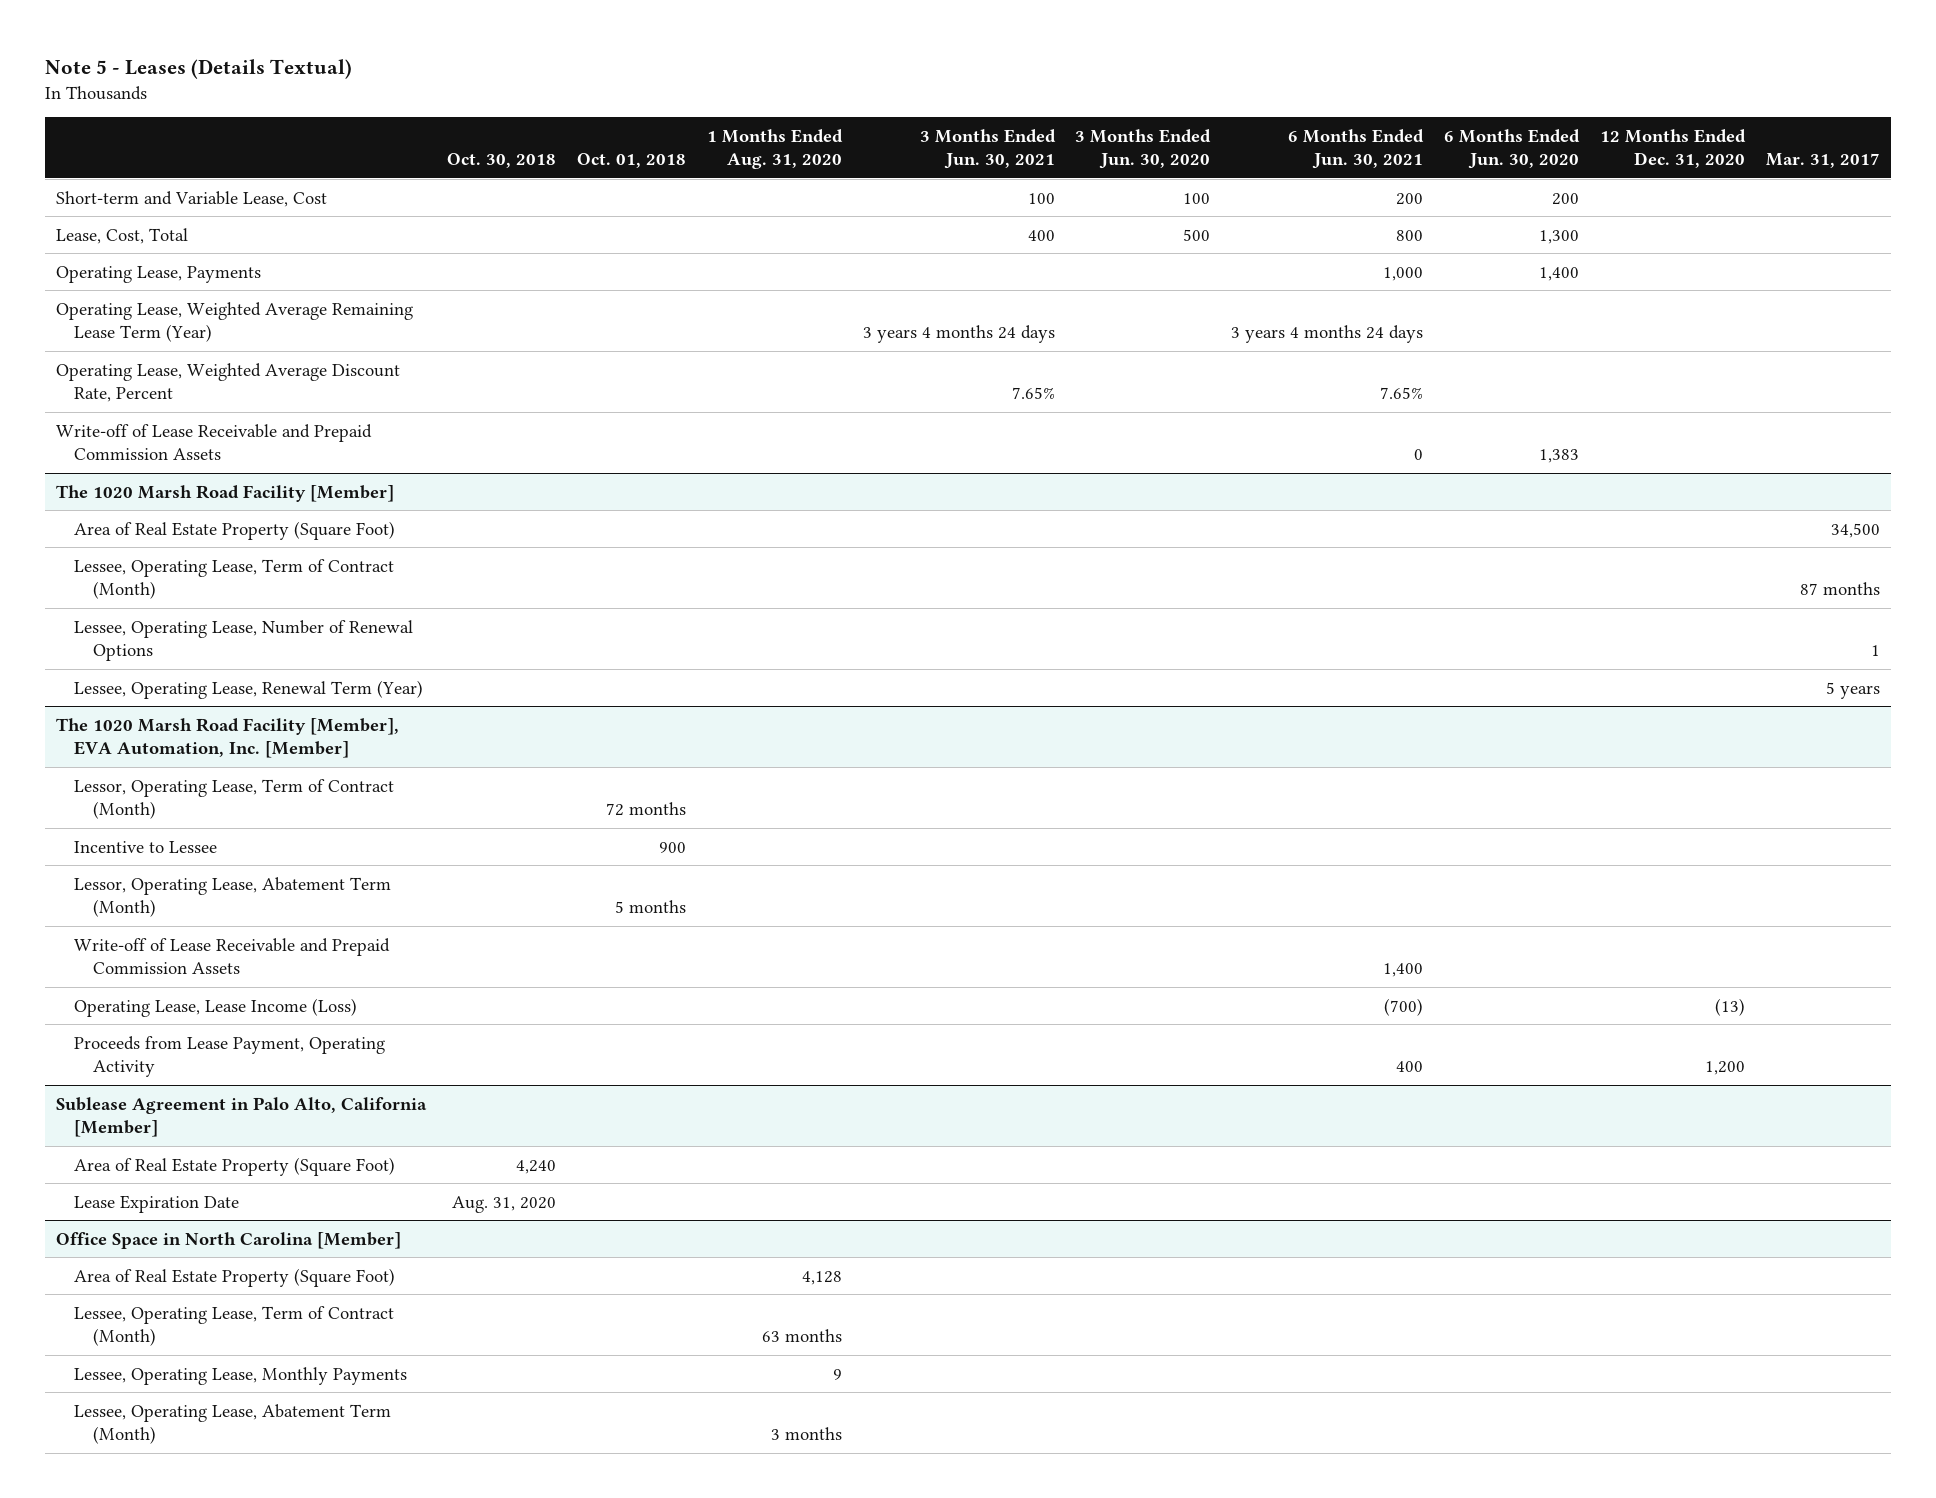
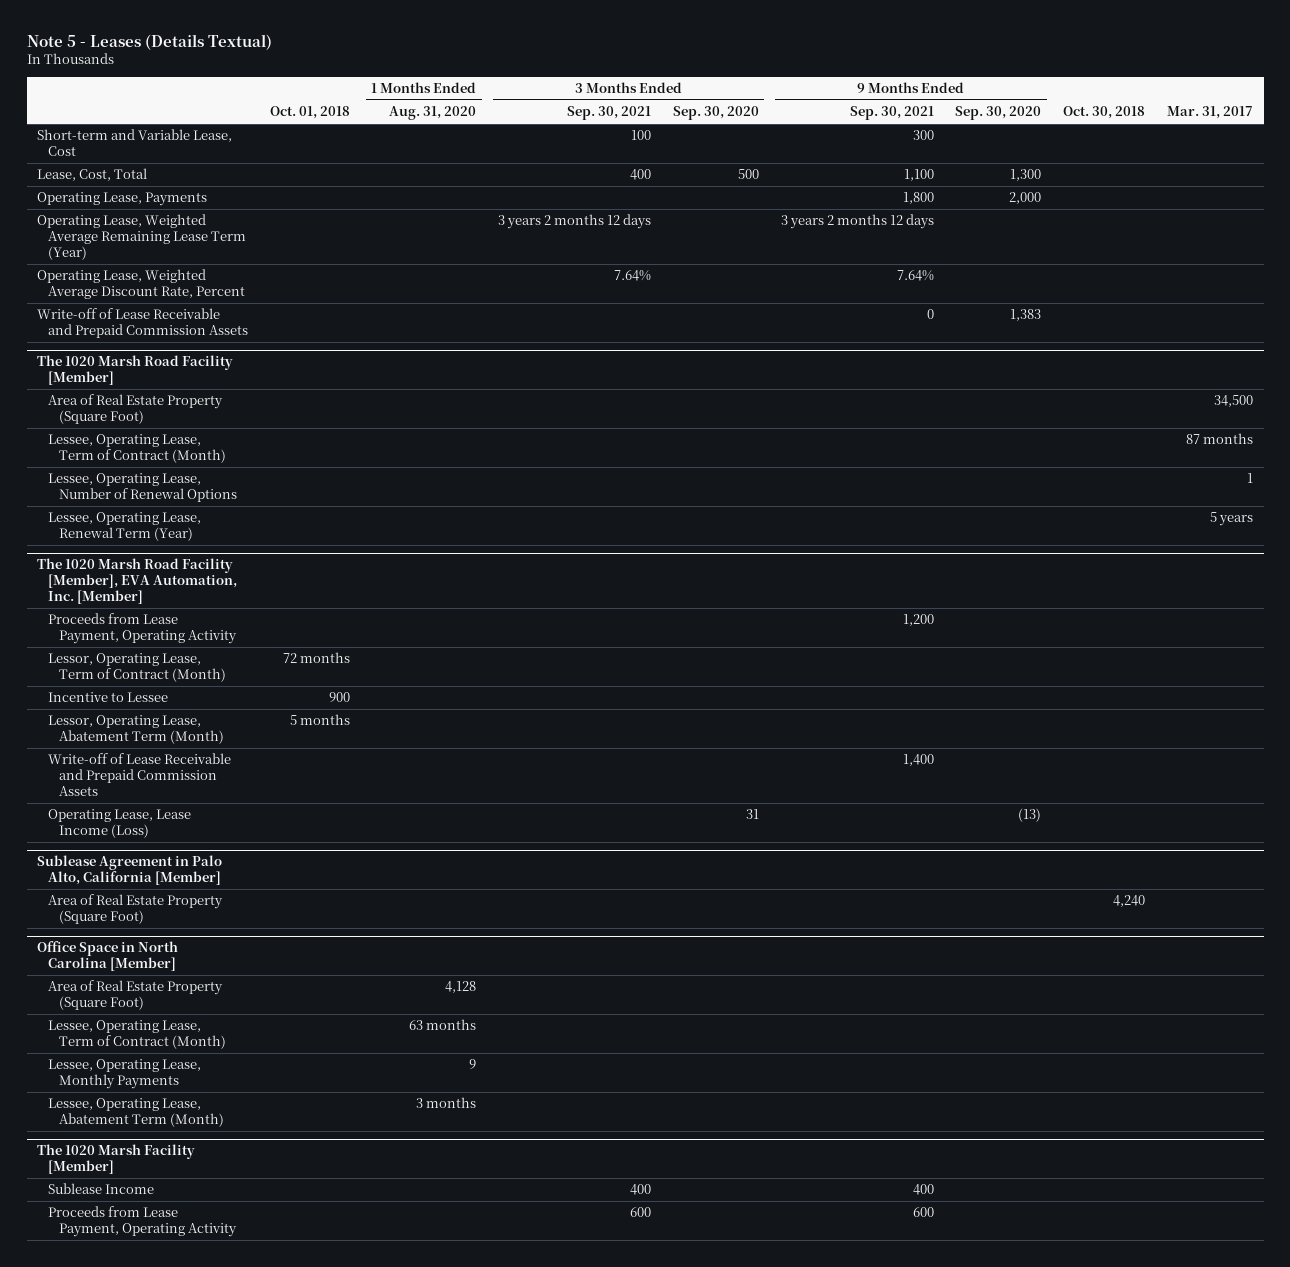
- | Oct. 30, 2018 | Oct. 01, 2018 | 1 Months Ended Aug. 31, 2020 | 3 Months Ended Jun. 30, 2021 | 3 Months Ended Jun. 30, 2020 | 6 Months Ended Jun. 30, 2021 | 6 Months Ended Jun. 30, 2020 | 12 Months Ended Dec. 31, 2020 | Mar. 31, 2017
+ | Oct. 01, 2018 | 1 Months Ended Aug. 31, 2020 | 3 Months Ended Sep. 30, 2021 | 3 Months Ended Sep. 30, 2020 | 9 Months Ended Sep. 30, 2021 | 9 Months Ended Sep. 30, 2020 | Oct. 30, 2018 | Mar. 31, 2017
@ The 1020 Marsh Road Facility [Member], EVA Automation, Inc. [Member]
moved up: Proceeds from Lease Payment, Operating Activity | | | | | 1,200 | | |
@ Sublease Agreement in Palo Alto, California [Member]
- Lease Expiration Date | Aug. 31, 2020 | | | | | | | |
+ The 1020 Marsh Facility [Member]
+ Sublease Income | | | 400 | | 400 | | |
+ Proceeds from Lease Payment, Operating Activity | | | 600 | | 600 | | |

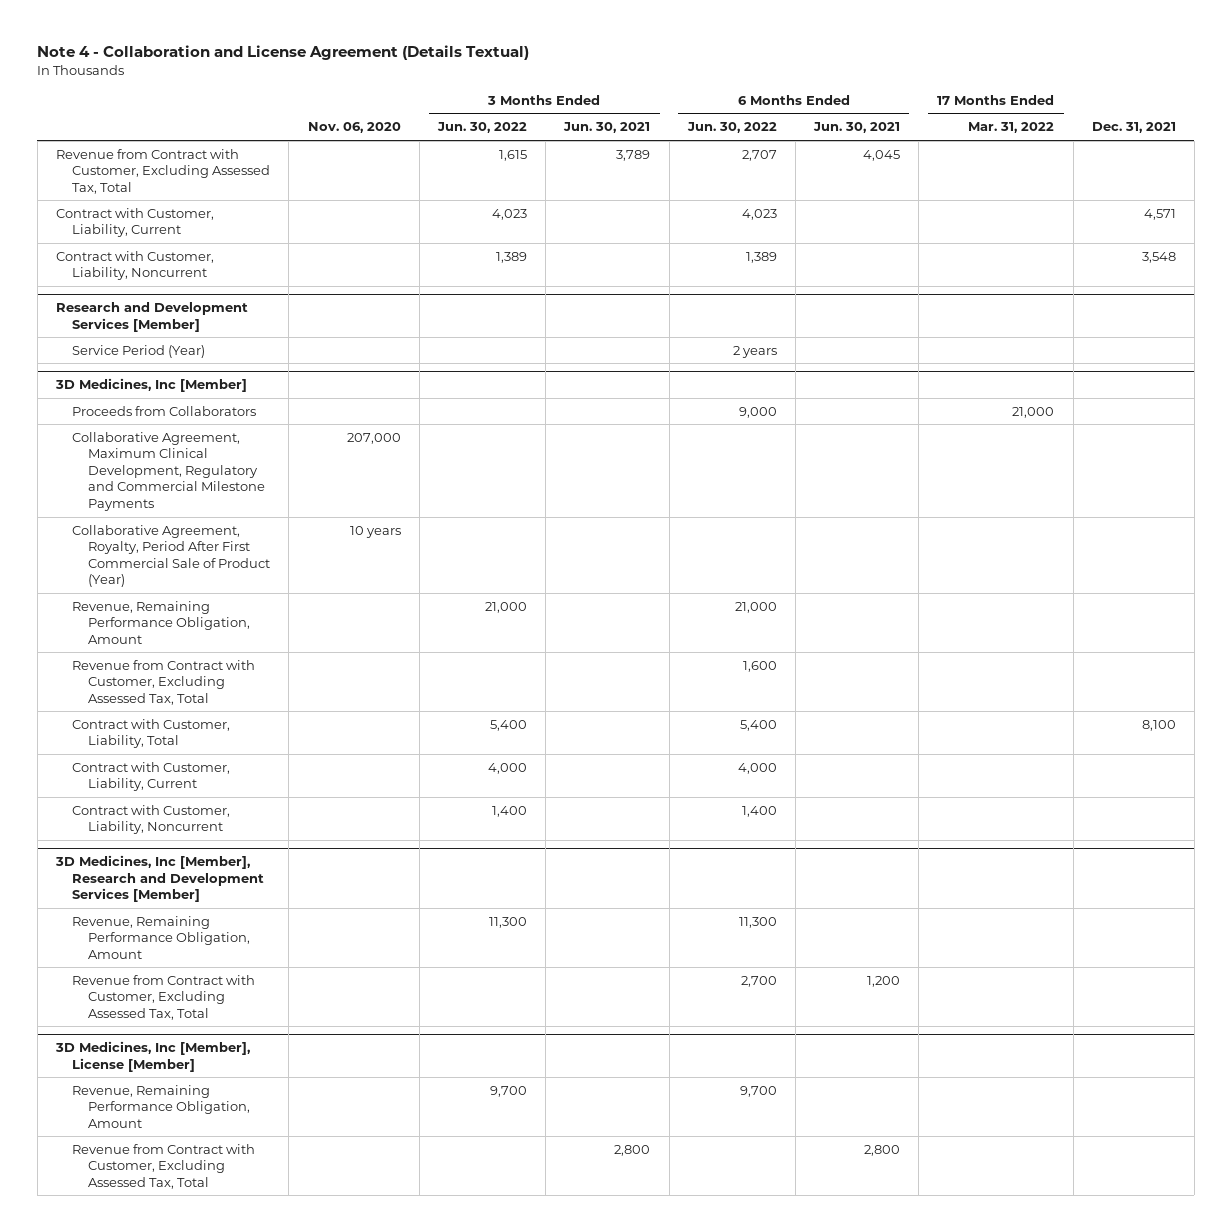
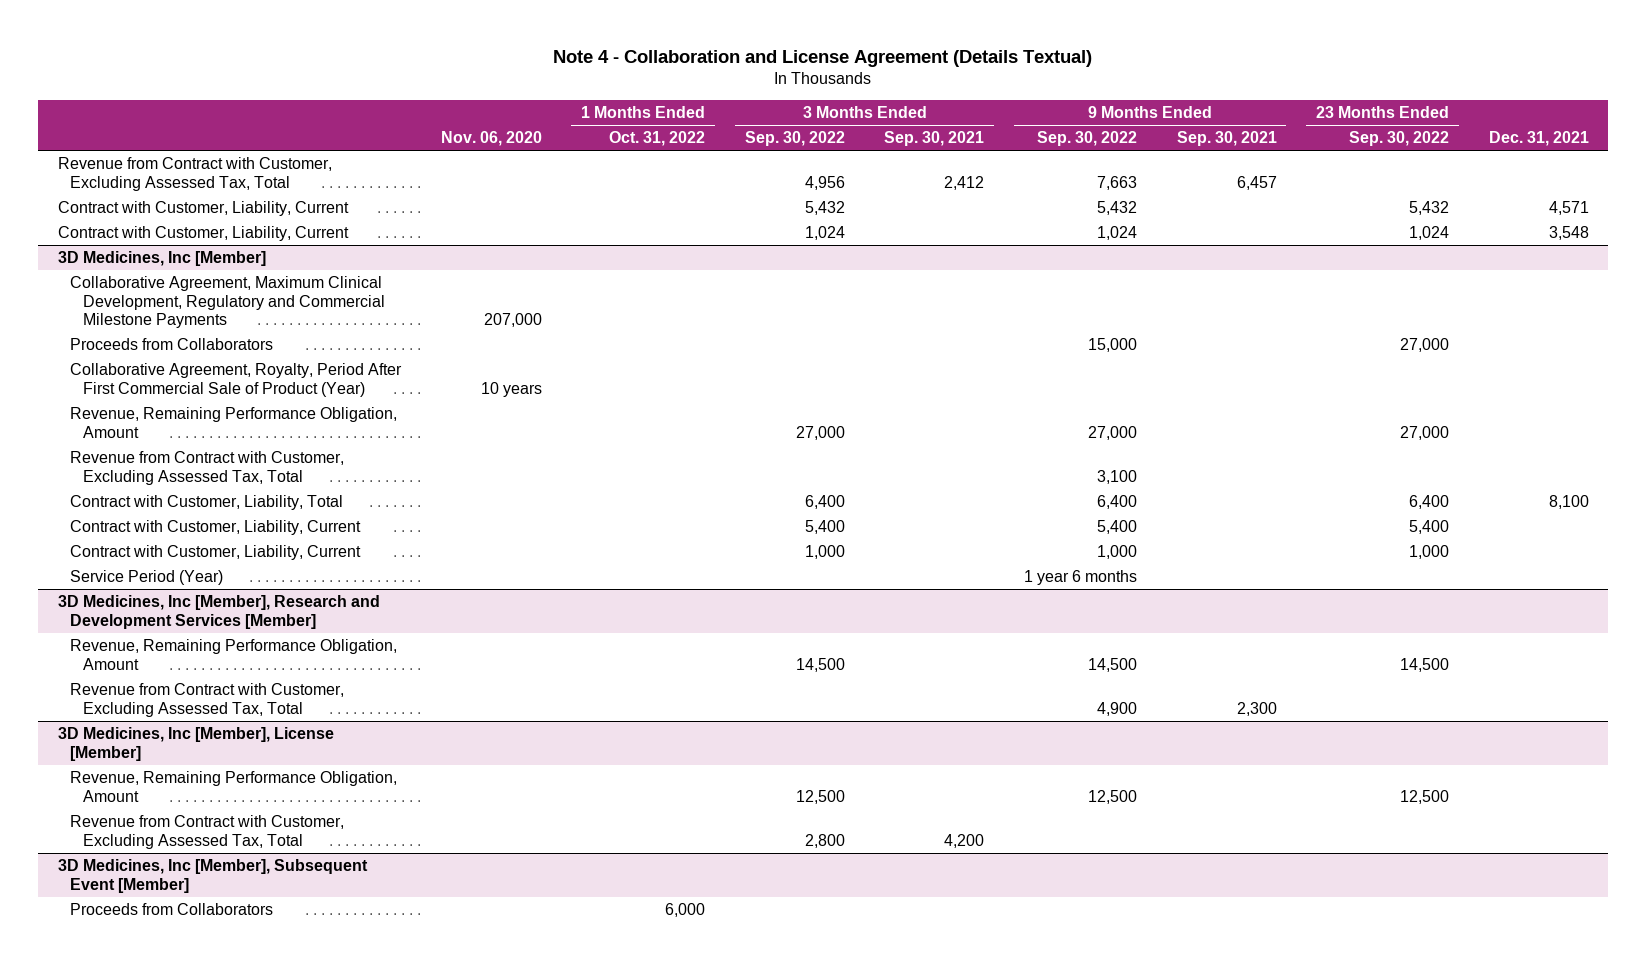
- | Nov. 06, 2020 | 3 Months Ended Jun. 30, 2022 | 3 Months Ended Jun. 30, 2021 | 6 Months Ended Jun. 30, 2022 | 6 Months Ended Jun. 30, 2021 | 17 Months Ended Mar. 31, 2022 | Dec. 31, 2021
+ | Nov. 06, 2020 | 1 Months Ended Oct. 31, 2022 | 3 Months Ended Sep. 30, 2022 | 3 Months Ended Sep. 30, 2021 | 9 Months Ended Sep. 30, 2022 | 9 Months Ended Sep. 30, 2021 | 23 Months Ended Sep. 30, 2022 | Dec. 31, 2021
- Contract with Customer, Liability, Noncurrent | | 1,389 | | 1,389 | | | 3,548
- Research and Development Services [Member]
- Service Period (Year) | | | | 2 years | | |
+ Contract with Customer, Liability, Current | | | 1,024 | | 1,024 | | 1,024 | 3,548
@ 3D Medicines, Inc [Member]
moved down: Proceeds from Collaborators | | | | | 15,000 | | 27,000 |
- Contract with Customer, Liability, Noncurrent | | 1,400 | | 1,400 | | |
+ Contract with Customer, Liability, Current | | | 1,000 | | 1,000 | | 1,000 |
+ Service Period (Year) | | | | | 1 year 6 months | | |
+ 3D Medicines, Inc [Member], Subsequent Event [Member]
+ Proceeds from Collaborators | | 6,000 | | | | | |

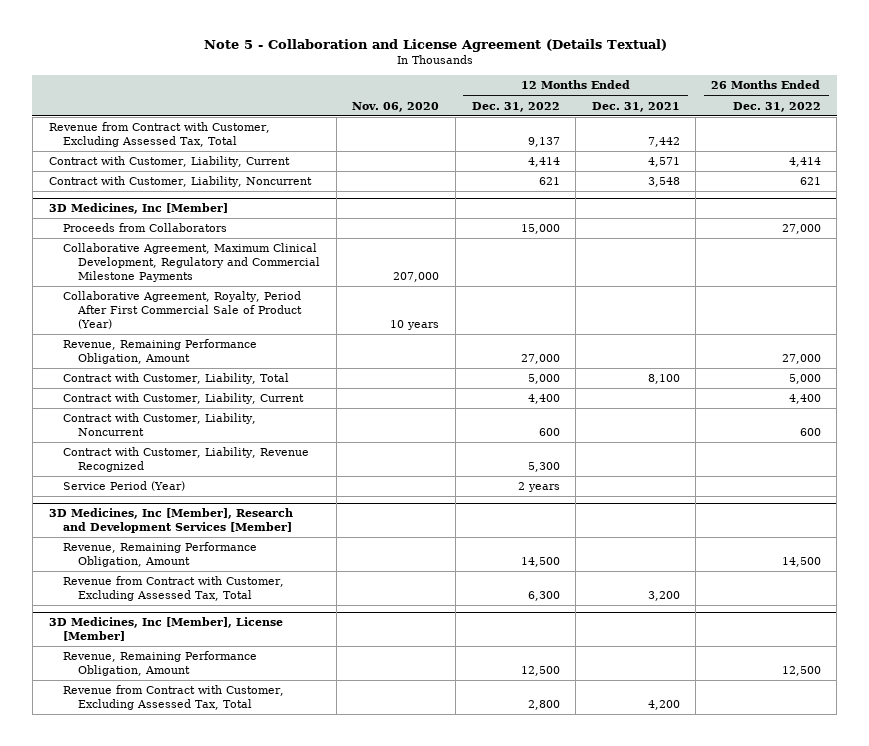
- Note 4 - Collaboration and License Agreement (Details Textual)
+ Note 5 - Collaboration and License Agreement (Details Textual)
- | Nov. 06, 2020 | 1 Months Ended Oct. 31, 2022 | 3 Months Ended Sep. 30, 2022 | 3 Months Ended Sep. 30, 2021 | 9 Months Ended Sep. 30, 2022 | 9 Months Ended Sep. 30, 2021 | 23 Months Ended Sep. 30, 2022 | Dec. 31, 2021
+ | Nov. 06, 2020 | 12 Months Ended Dec. 31, 2022 | 12 Months Ended Dec. 31, 2021 | 26 Months Ended Dec. 31, 2022
- Contract with Customer, Liability, Current | | | 1,024 | | 1,024 | | 1,024 | 3,548
+ Contract with Customer, Liability, Noncurrent | | 621 | 3,548 | 621
@ 3D Medicines, Inc [Member]
moved down: Collaborative Agreement, Maximum Clinical Development, Regulatory and Commercial Milestone Payments | 207,000 | | |
- Revenue from Contract with Customer, Excluding Assessed Tax, Total | | | | | 3,100 | | |
- Contract with Customer, Liability, Current | | | 1,000 | | 1,000 | | 1,000 |
+ Contract with Customer, Liability, Noncurrent | | 600 | | 600
+ Contract with Customer, Liability, Revenue Recognized | | 5,300 | |
- 3D Medicines, Inc [Member], Subsequent Event [Member]
- Proceeds from Collaborators | | 6,000 | | | | | |

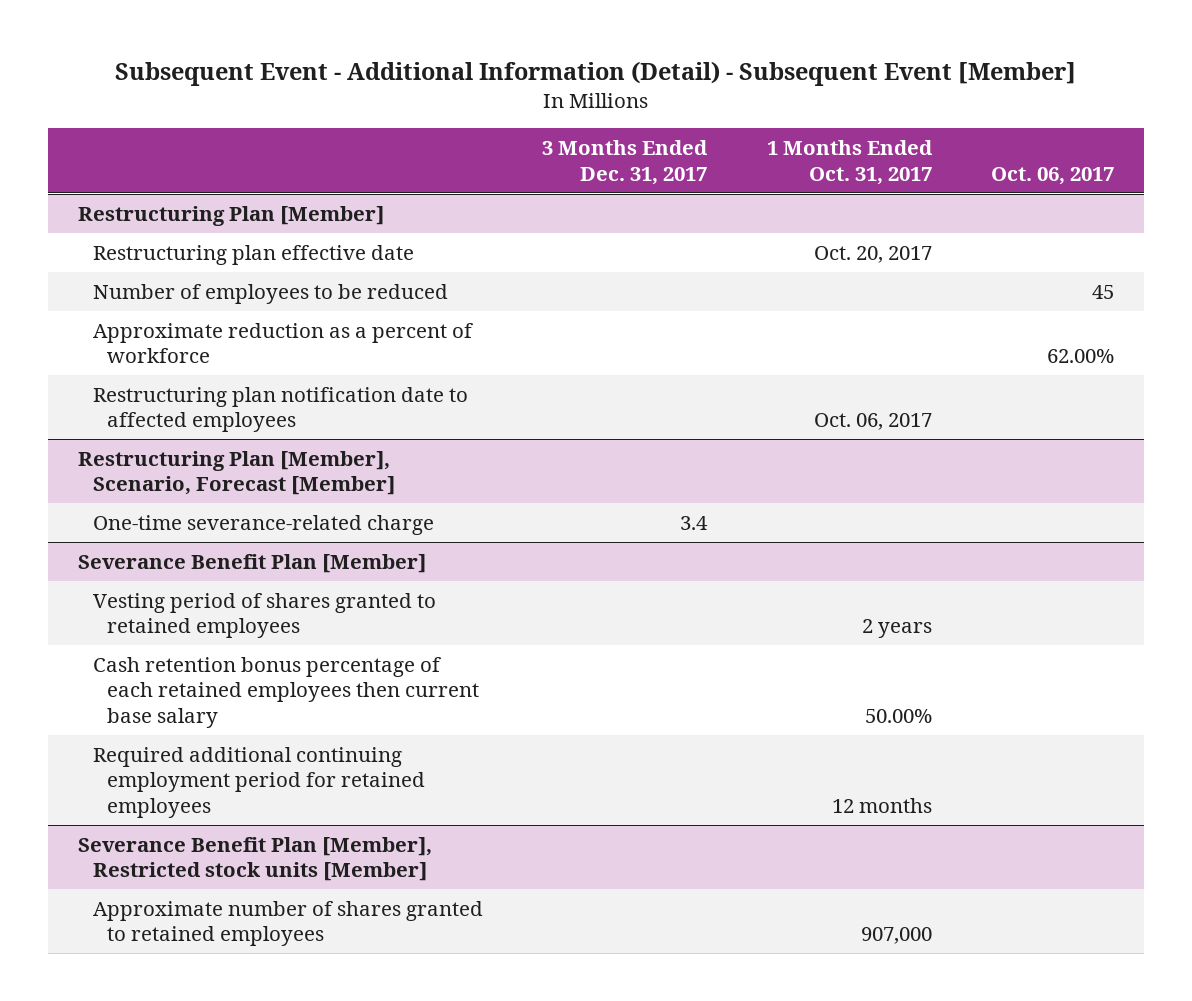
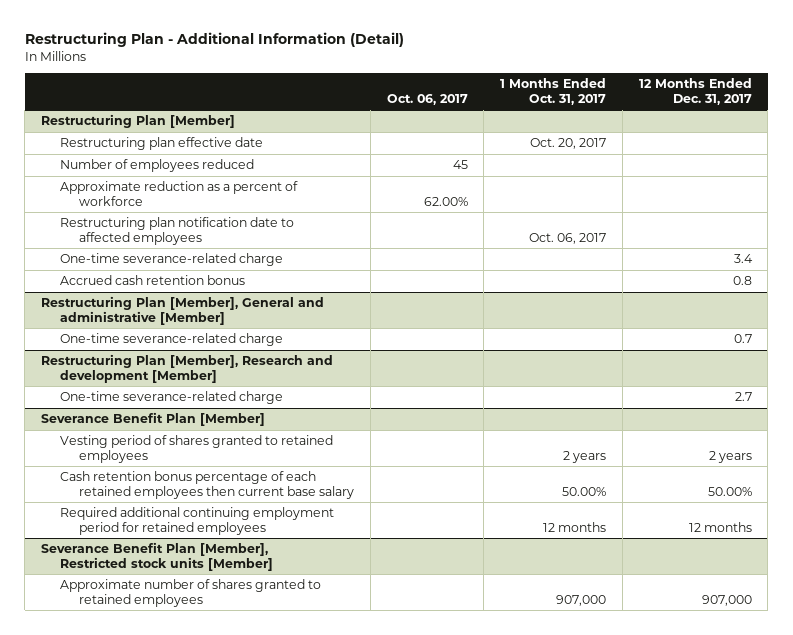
- Subsequent Event - Additional Information (Detail) - Subsequent Event [Member]
+ Restructuring Plan - Additional Information (Detail)
- | 3 Months Ended Dec. 31, 2017 | 1 Months Ended Oct. 31, 2017 | Oct. 06, 2017
+ | Oct. 06, 2017 | 1 Months Ended Oct. 31, 2017 | 12 Months Ended Dec. 31, 2017
@ Restructuring Plan [Member]
- Number of employees to be reduced | | | 45
+ Number of employees reduced | 45 | |
- Restructuring Plan [Member], Scenario, Forecast [Member]
- One-time severance-related charge | 3.4 | |
@ Restructuring Plan [Member]
+ One-time severance-related charge | | | 3.4
+ Accrued cash retention bonus | | | 0.8
+ Restructuring Plan [Member], General and administrative [Member]
+ One-time severance-related charge | | | 0.7
+ Restructuring Plan [Member], Research and development [Member]
+ One-time severance-related charge | | | 2.7

